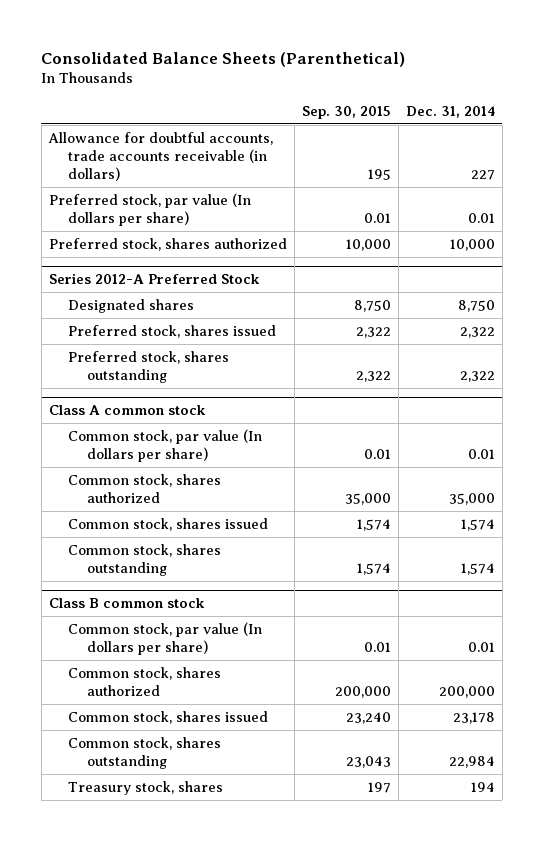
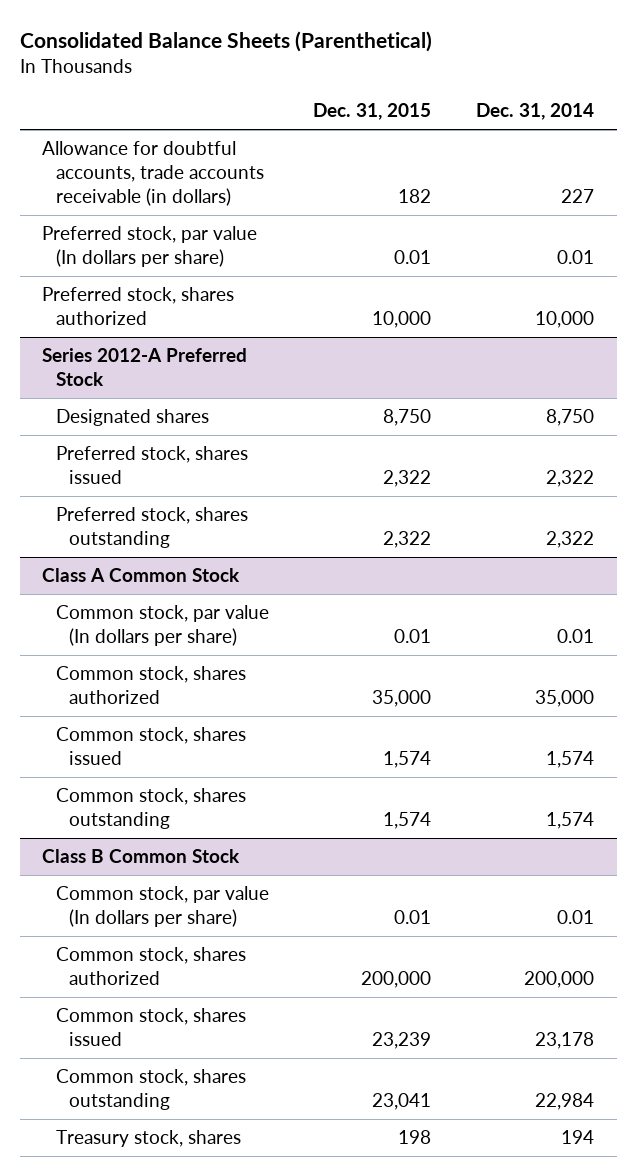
- | Sep. 30, 2015 | Dec. 31, 2014
+ | Dec. 31, 2015 | Dec. 31, 2014
- Class A common stock
+ Class A Common Stock
- Class B common stock
+ Class B Common Stock

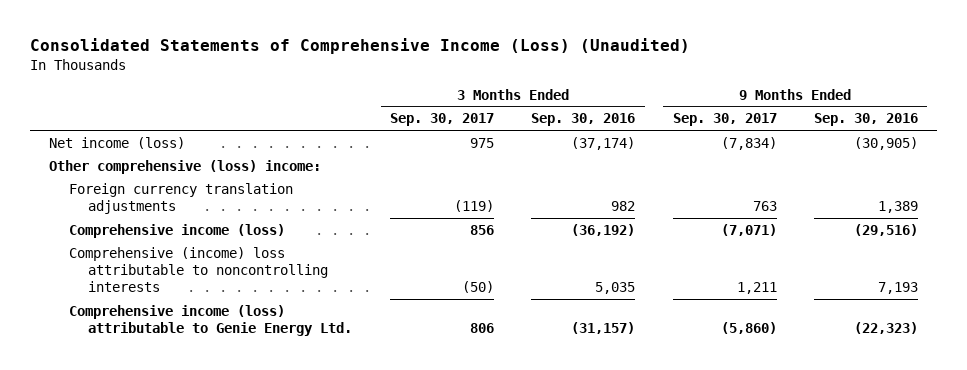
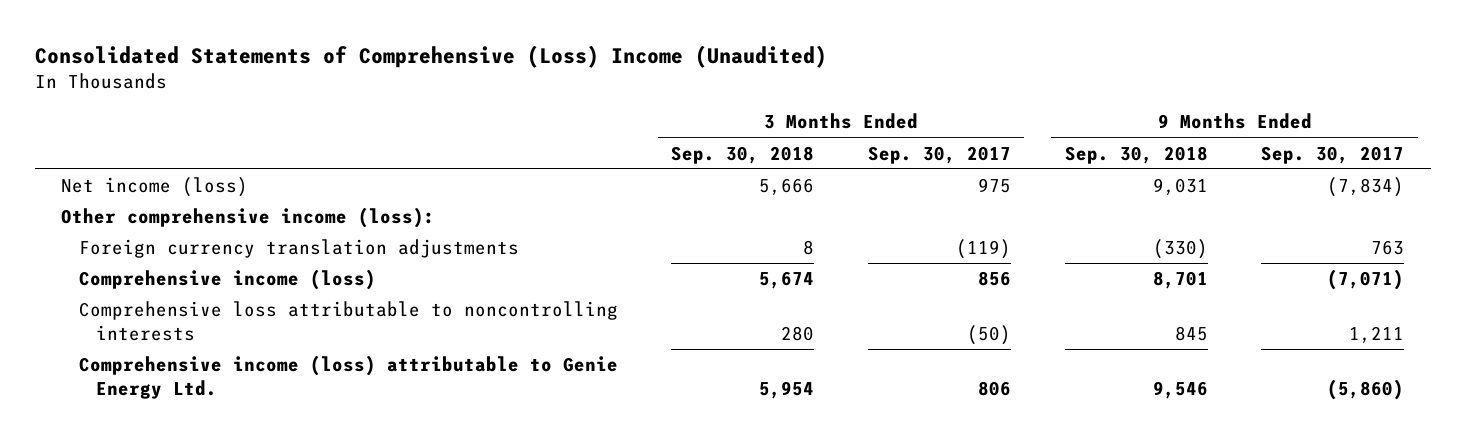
- Consolidated Statements of Comprehensive Income (Loss) (Unaudited)
+ Consolidated Statements of Comprehensive (Loss) Income (Unaudited)
- | 3 Months Ended Sep. 30, 2017 | 3 Months Ended Sep. 30, 2016 | 9 Months Ended Sep. 30, 2017 | 9 Months Ended Sep. 30, 2016
+ | 3 Months Ended Sep. 30, 2018 | 3 Months Ended Sep. 30, 2017 | 9 Months Ended Sep. 30, 2018 | 9 Months Ended Sep. 30, 2017
- Other comprehensive (loss) income:
+ Other comprehensive income (loss):
- Comprehensive (income) loss attributable to noncontrolling interests | (50) | 5,035 | 1,211 | 7,193
+ Comprehensive loss attributable to noncontrolling interests | 280 | (50) | 845 | 1,211

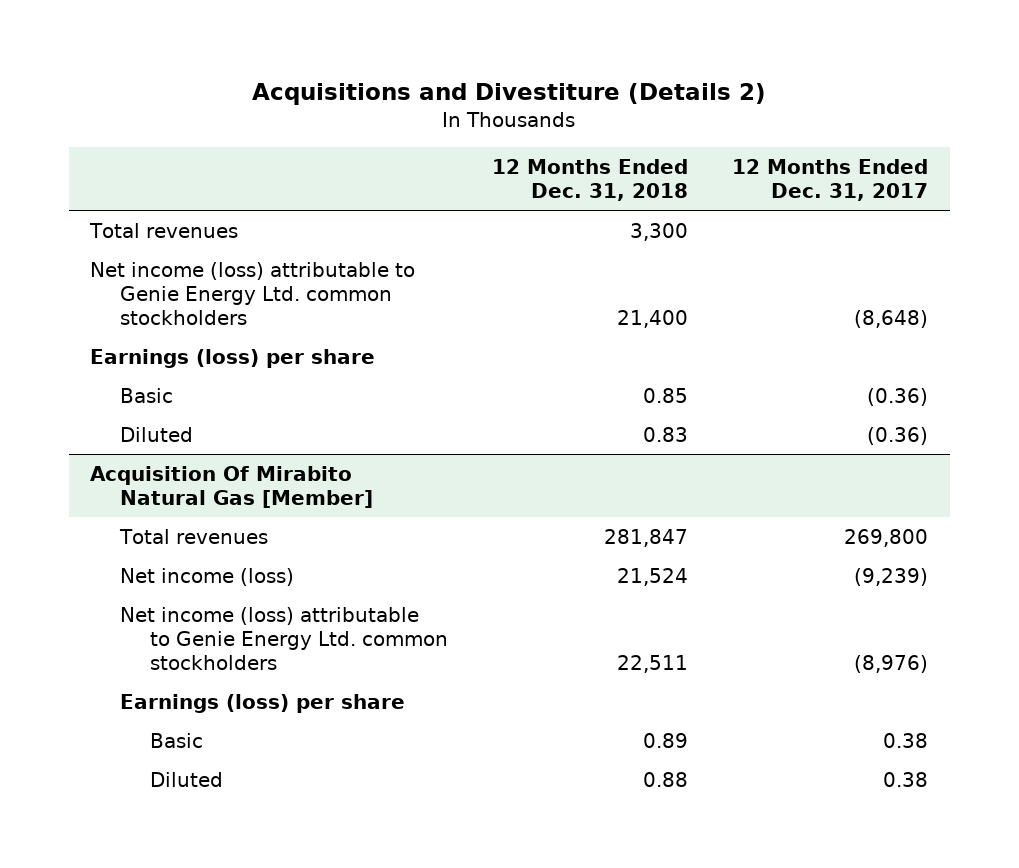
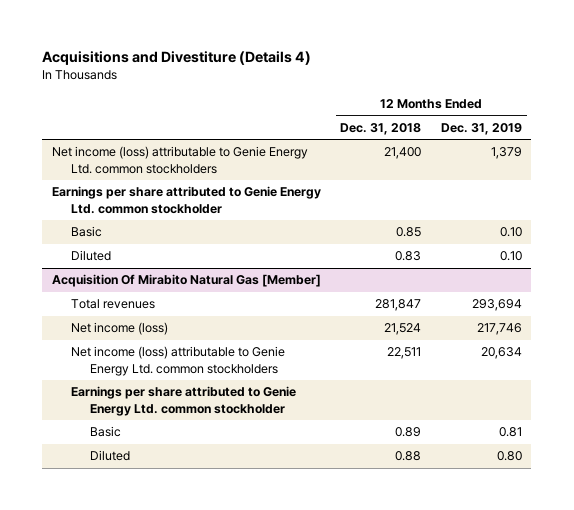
- Acquisitions and Divestiture (Details 2)
+ Acquisitions and Divestiture (Details 4)
- | 12 Months Ended Dec. 31, 2018 | 12 Months Ended Dec. 31, 2017
+ | 12 Months Ended Dec. 31, 2018 | 12 Months Ended Dec. 31, 2019
- Total revenues | 3,300 |
- Earnings (loss) per share
+ Earnings per share attributed to Genie Energy Ltd. common stockholder
@ Acquisition Of Mirabito Natural Gas [Member]
- Earnings (loss) per share
+ Earnings per share attributed to Genie Energy Ltd. common stockholder

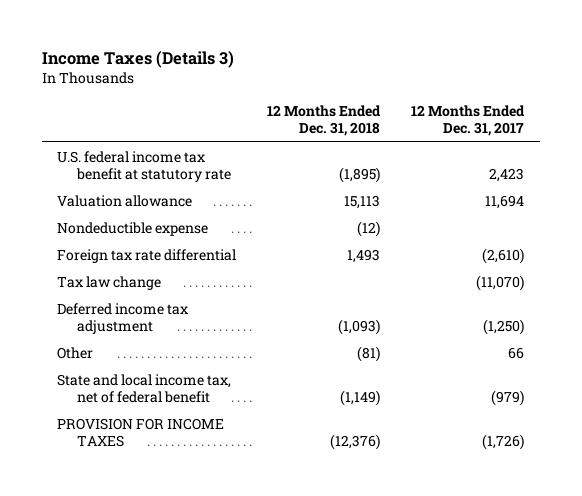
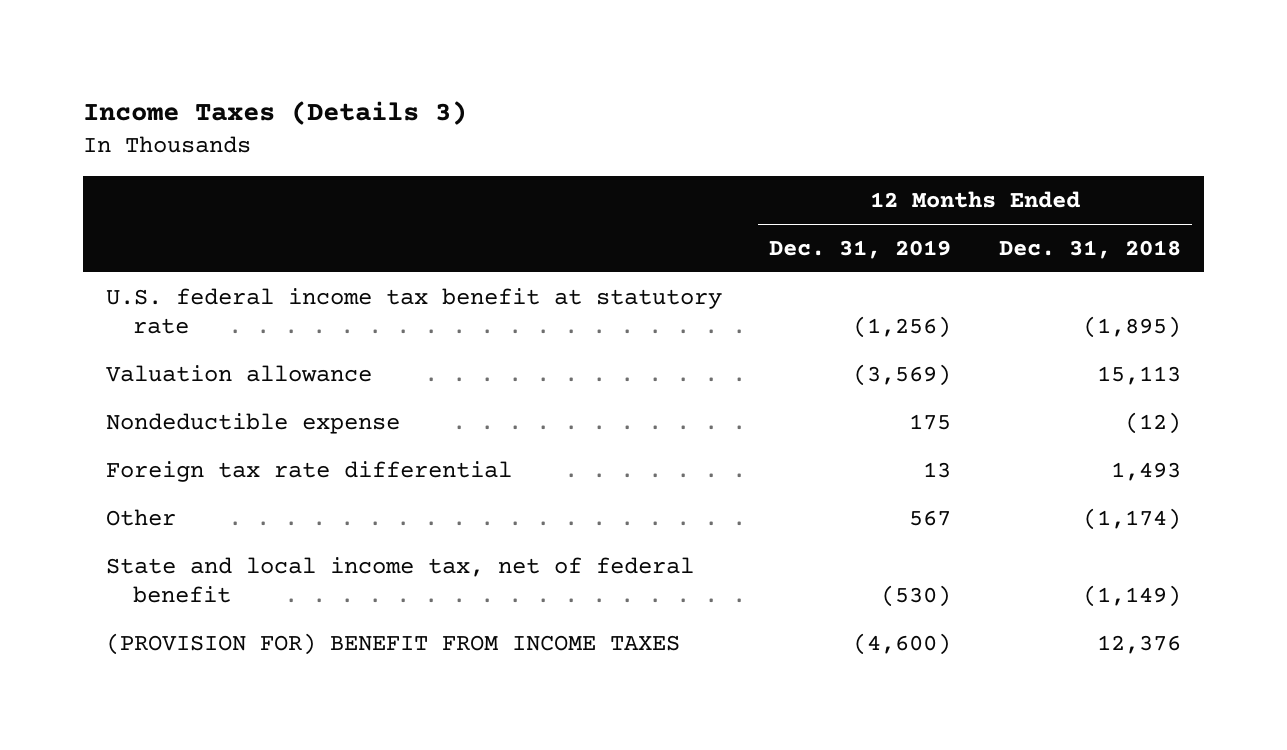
- | 12 Months Ended Dec. 31, 2018 | 12 Months Ended Dec. 31, 2017
+ | 12 Months Ended Dec. 31, 2019 | 12 Months Ended Dec. 31, 2018
- Tax law change | | (11,070)
- Deferred income tax adjustment | (1,093) | (1,250)
- Other | (81) | 66
+ Other | 567 | (1,174)
- PROVISION FOR INCOME TAXES | (12,376) | (1,726)
+ (PROVISION FOR) BENEFIT FROM INCOME TAXES | (4,600) | 12,376

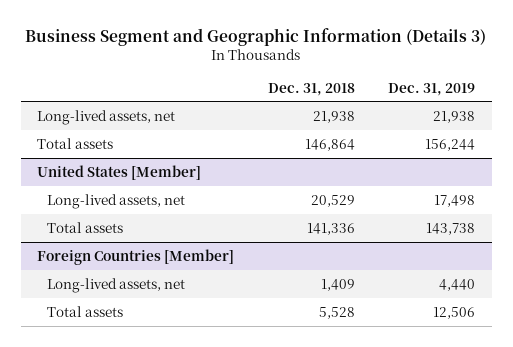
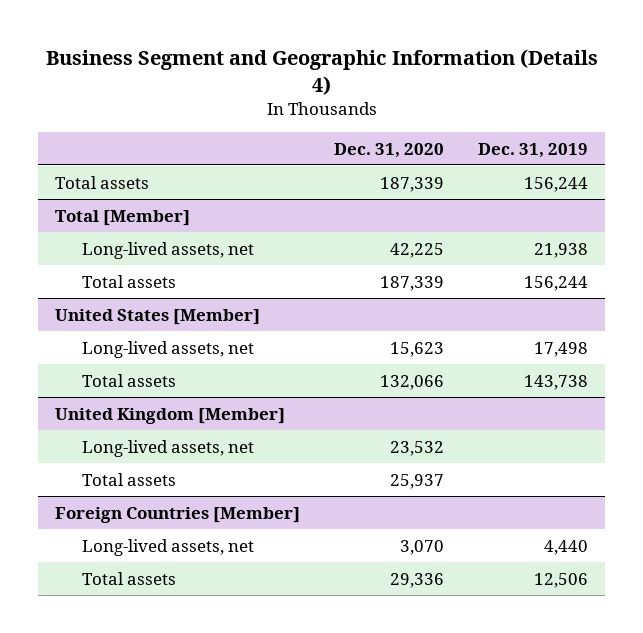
- Business Segment and Geographic Information (Details 3)
+ Business Segment and Geographic Information (Details 4)
- | Dec. 31, 2018 | Dec. 31, 2019
+ | Dec. 31, 2020 | Dec. 31, 2019
+ Total assets | 187,339 | 156,244
+ Total [Member]
+ United Kingdom [Member]
+ Long-lived assets, net | 23,532 |
+ Total assets | 25,937 |

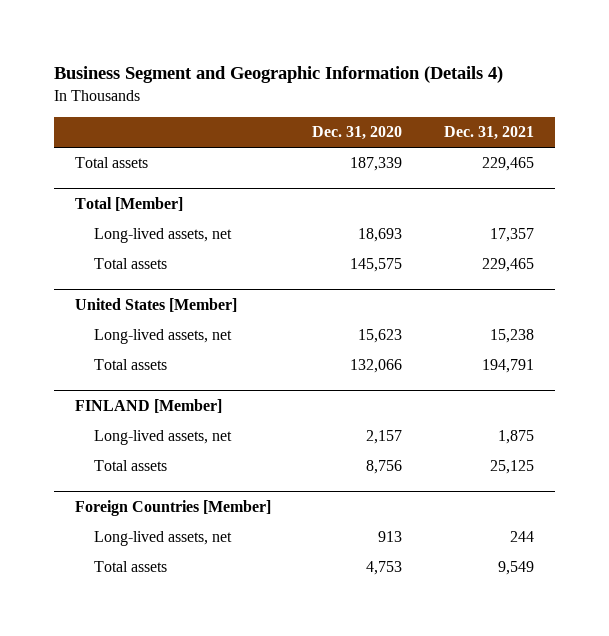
- | Dec. 31, 2020 | Dec. 31, 2019
+ | Dec. 31, 2020 | Dec. 31, 2021
@ Total [Member]
- Long-lived assets, net | 42,225 | 21,938
- Total assets | 187,339 | 156,244
+ Long-lived assets, net | 18,693 | 17,357
+ Total assets | 145,575 | 229,465
- United Kingdom [Member]
- Long-lived assets, net | 23,532 |
- Total assets | 25,937 |
+ FINLAND [Member]
+ Long-lived assets, net | 2,157 | 1,875
+ Total assets | 8,756 | 25,125
@ Foreign Countries [Member]
- Long-lived assets, net | 3,070 | 4,440
- Total assets | 29,336 | 12,506
+ Long-lived assets, net | 913 | 244
+ Total assets | 4,753 | 9,549

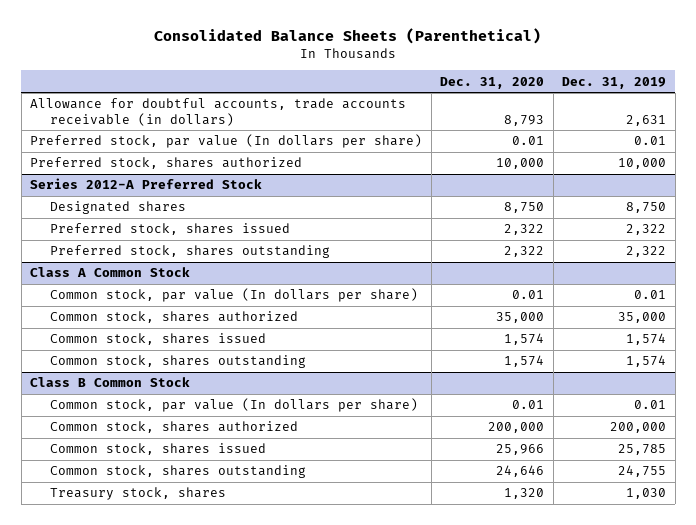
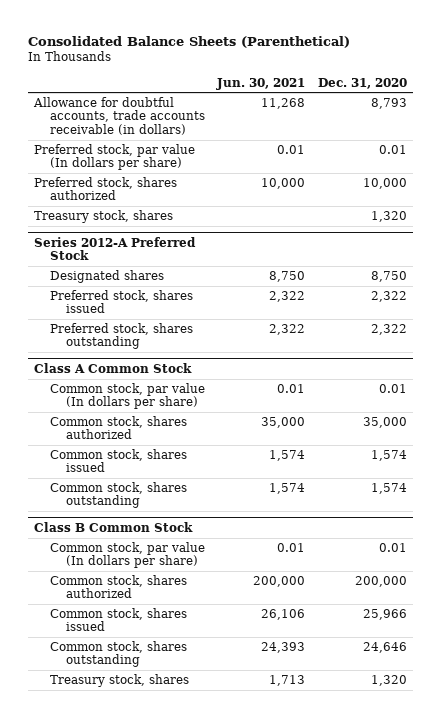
- | Dec. 31, 2020 | Dec. 31, 2019
+ | Jun. 30, 2021 | Dec. 31, 2020
+ Treasury stock, shares | | 1,320

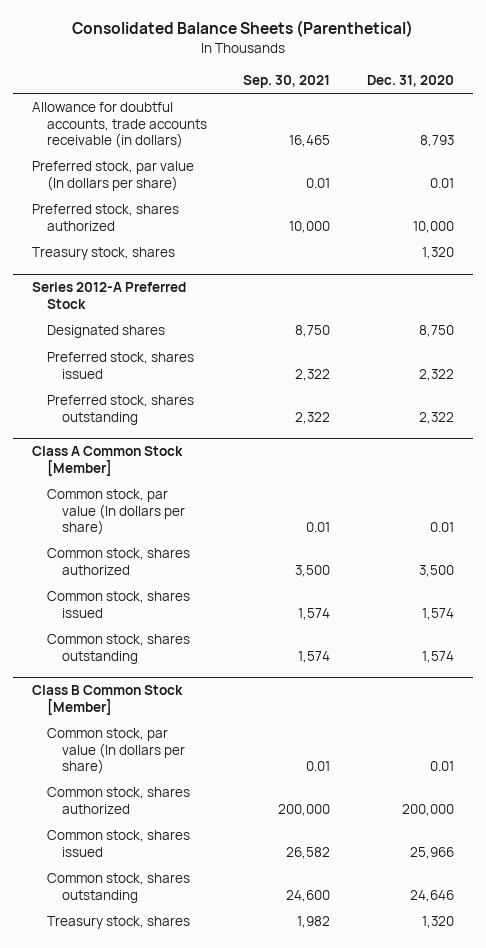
- | Jun. 30, 2021 | Dec. 31, 2020
+ | Sep. 30, 2021 | Dec. 31, 2020
- Class A Common Stock
+ Class A Common Stock [Member]
- Common stock, shares authorized | 35,000 | 35,000
+ Common stock, shares authorized | 3,500 | 3,500
- Class B Common Stock
+ Class B Common Stock [Member]

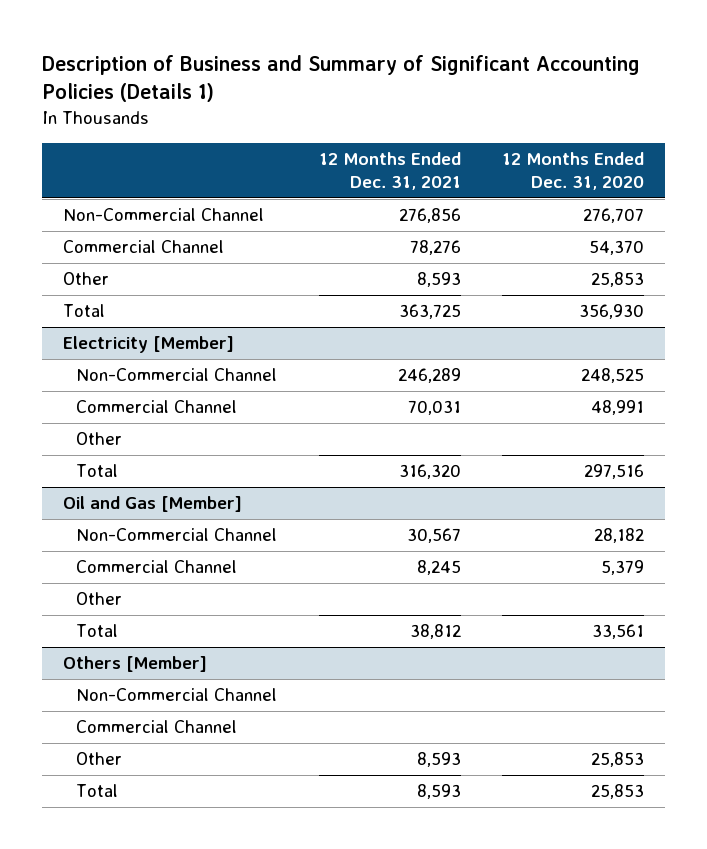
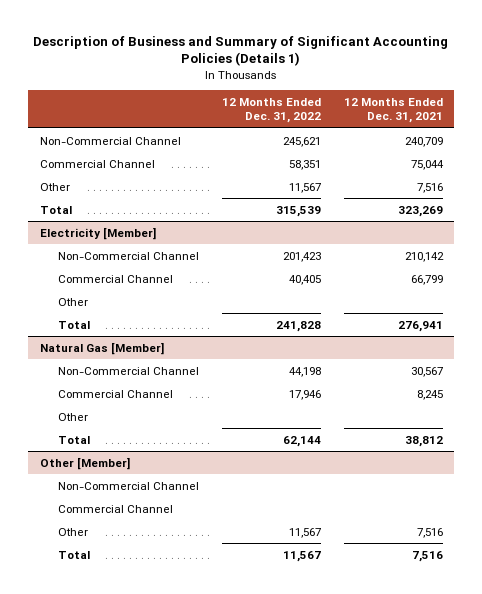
- | 12 Months Ended Dec. 31, 2021 | 12 Months Ended Dec. 31, 2020
+ | 12 Months Ended Dec. 31, 2022 | 12 Months Ended Dec. 31, 2021
- Non-Commercial Channel | 276,856 | 276,707
- Commercial Channel | 78,276 | 54,370
- Other | 8,593 | 25,853
- Total | 363,725 | 356,930
+ Non-Commercial Channel | 245,621 | 240,709
+ Commercial Channel | 58,351 | 75,044
+ Other | 11,567 | 7,516
+ Total | 315,539 | 323,269
@ Electricity [Member]
- Non-Commercial Channel | 246,289 | 248,525
- Commercial Channel | 70,031 | 48,991
+ Non-Commercial Channel | 201,423 | 210,142
+ Commercial Channel | 40,405 | 66,799
- Total | 316,320 | 297,516
- Oil and Gas [Member]
@ Electricity [Member]
+ Total | 241,828 | 276,941
+ Natural Gas [Member]
- Others [Member]
+ Other [Member]
- Other | 8,593 | 25,853
- Total | 8,593 | 25,853
+ Other | 11,567 | 7,516
+ Total | 11,567 | 7,516

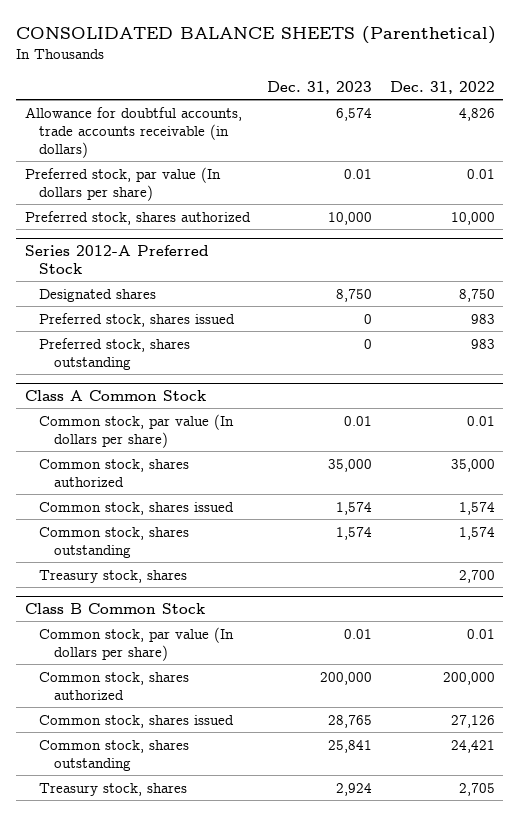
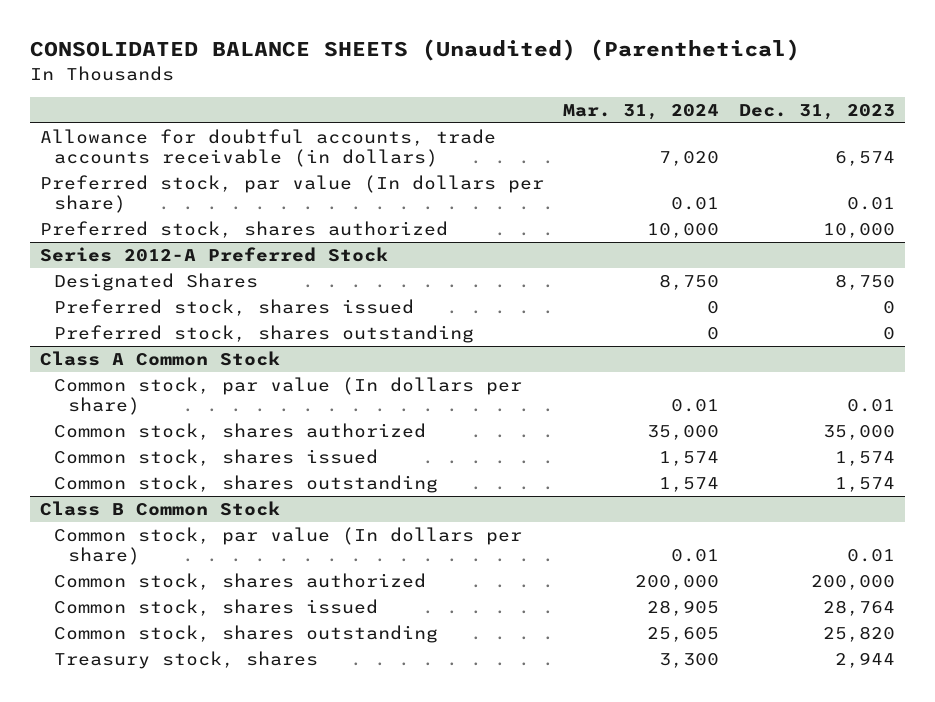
- CONSOLIDATED BALANCE SHEETS (Parenthetical)
+ CONSOLIDATED BALANCE SHEETS (Unaudited) (Parenthetical)
- | Dec. 31, 2023 | Dec. 31, 2022
+ | Mar. 31, 2024 | Dec. 31, 2023
@ Series 2012-A Preferred Stock
- Designated shares | 8,750 | 8,750
+ Designated Shares | 8,750 | 8,750
@ Class A Common Stock
- Treasury stock, shares | | 2,700
@ Class B Common Stock
- Common stock, shares issued | 28,765 | 27,126
- Common stock, shares outstanding | 25,841 | 24,421
- Treasury stock, shares | 2,924 | 2,705
+ Common stock, shares issued | 28,905 | 28,764
+ Common stock, shares outstanding | 25,605 | 25,820
+ Treasury stock, shares | 3,300 | 2,944

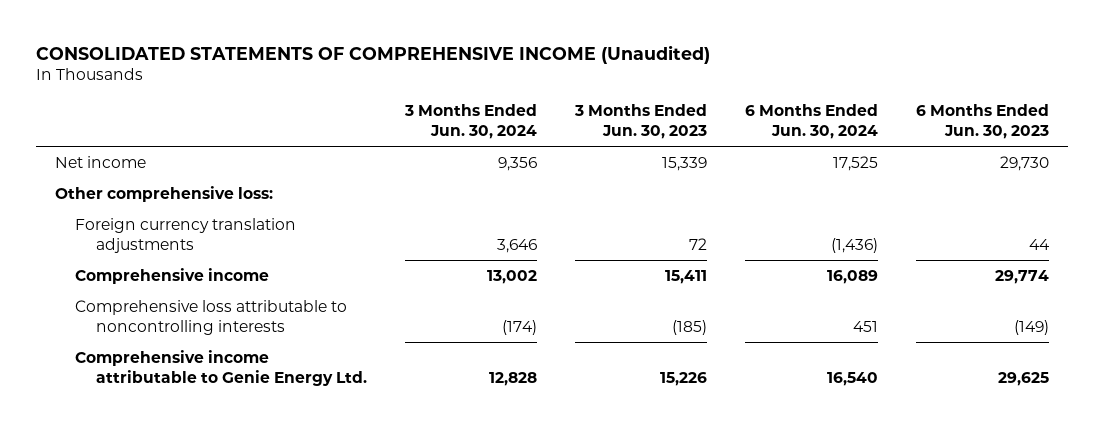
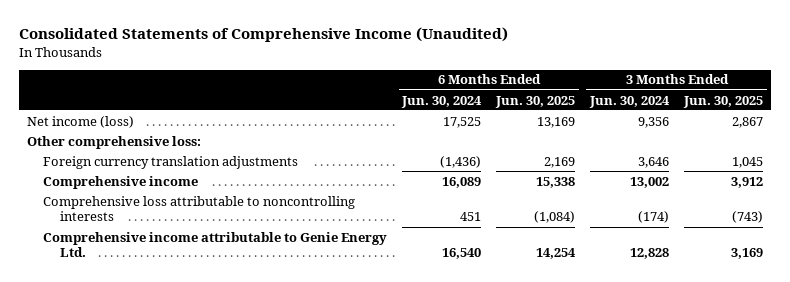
- CONSOLIDATED STATEMENTS OF COMPREHENSIVE INCOME (Unaudited)
+ Consolidated Statements of Comprehensive Income (Unaudited)
- | 3 Months Ended Jun. 30, 2024 | 3 Months Ended Jun. 30, 2023 | 6 Months Ended Jun. 30, 2024 | 6 Months Ended Jun. 30, 2023
+ | 6 Months Ended Jun. 30, 2024 | 6 Months Ended Jun. 30, 2025 | 3 Months Ended Jun. 30, 2024 | 3 Months Ended Jun. 30, 2025
- Net income | 9,356 | 15,339 | 17,525 | 29,730
+ Net income (loss) | 17,525 | 13,169 | 9,356 | 2,867

